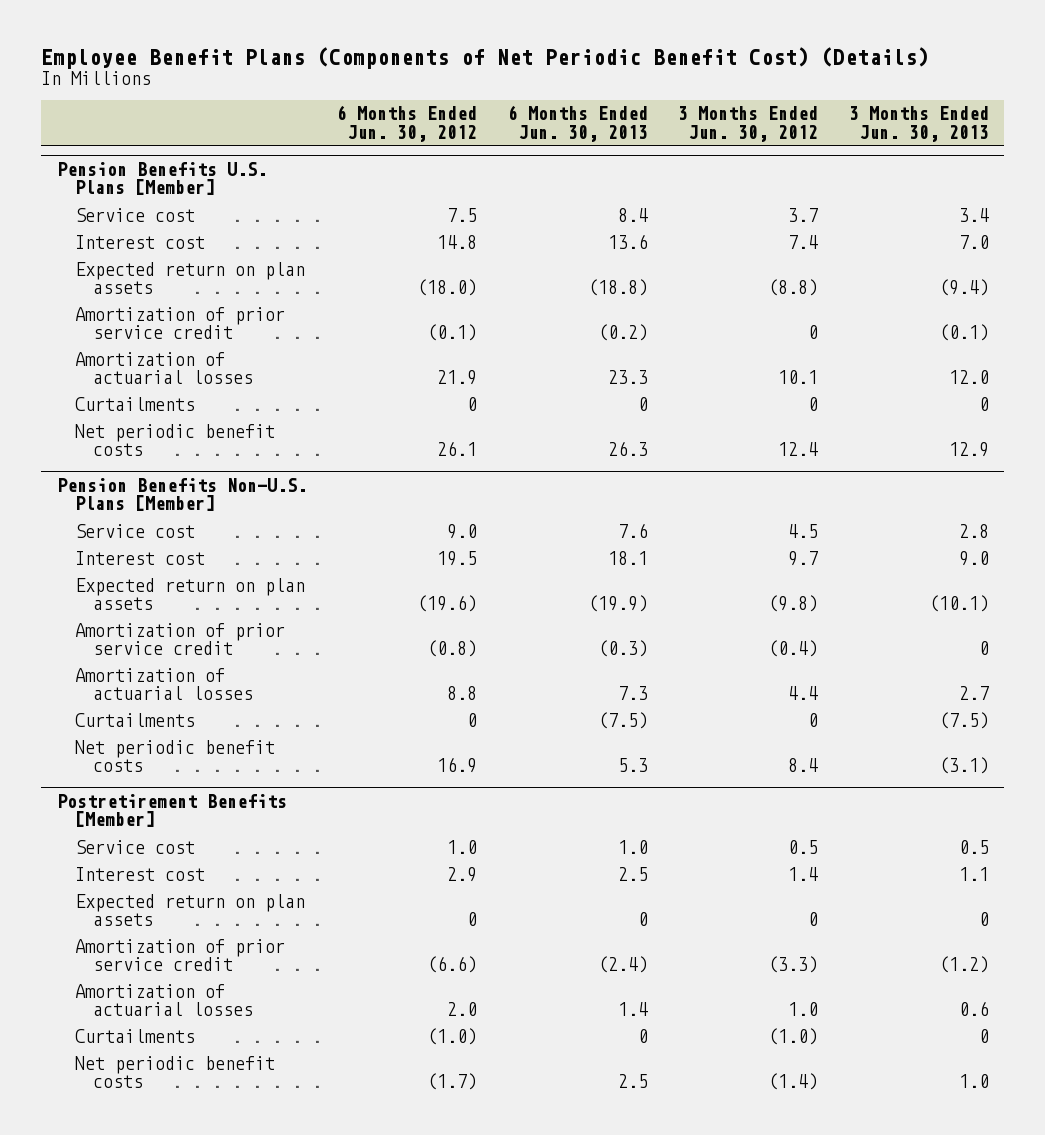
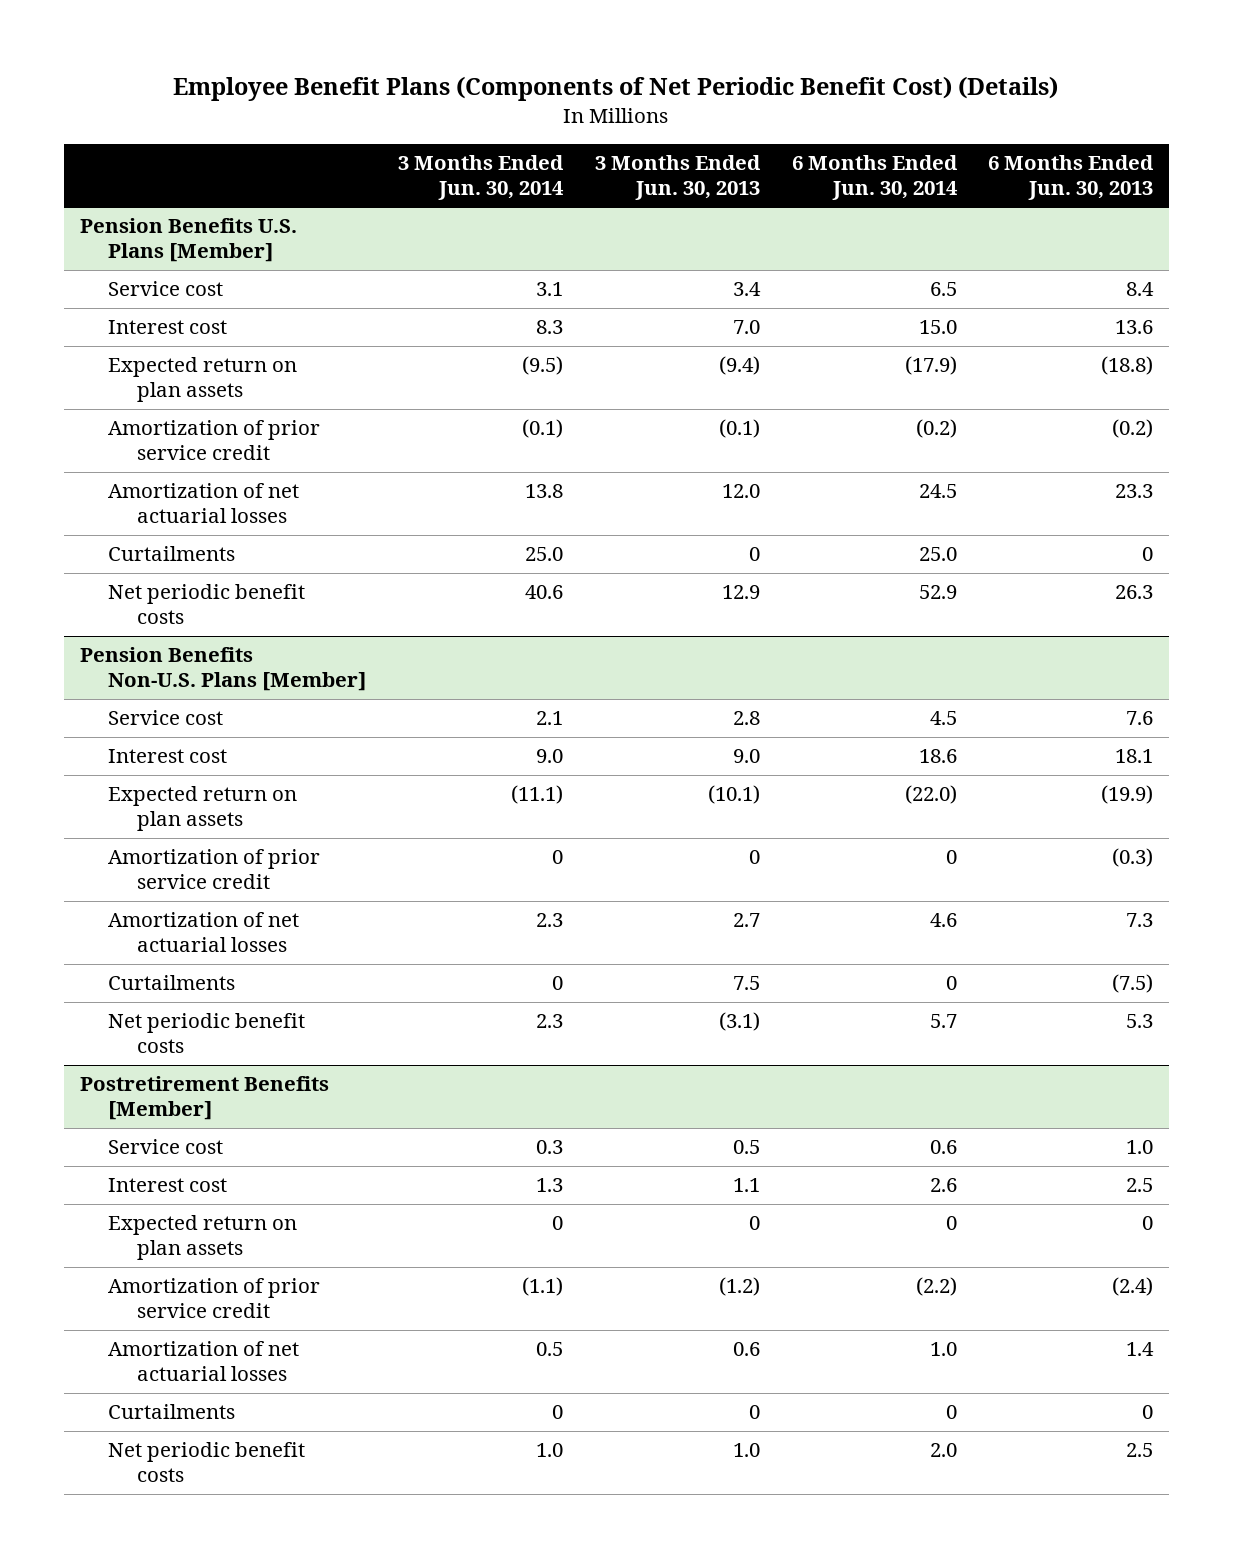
- | 6 Months Ended Jun. 30, 2012 | 6 Months Ended Jun. 30, 2013 | 3 Months Ended Jun. 30, 2012 | 3 Months Ended Jun. 30, 2013
+ | 3 Months Ended Jun. 30, 2014 | 3 Months Ended Jun. 30, 2013 | 6 Months Ended Jun. 30, 2014 | 6 Months Ended Jun. 30, 2013
@ Pension Benefits U.S. Plans [Member]
- Amortization of actuarial losses | 21.9 | 23.3 | 10.1 | 12.0
+ Amortization of net actuarial losses | 13.8 | 12.0 | 24.5 | 23.3
@ Pension Benefits Non-U.S. Plans [Member]
- Amortization of actuarial losses | 8.8 | 7.3 | 4.4 | 2.7
- Curtailments | 0 | (7.5) | 0 | (7.5)
+ Amortization of net actuarial losses | 2.3 | 2.7 | 4.6 | 7.3
+ Curtailments | 0 | 7.5 | 0 | (7.5)
@ Postretirement Benefits [Member]
- Amortization of actuarial losses | 2.0 | 1.4 | 1.0 | 0.6
+ Amortization of net actuarial losses | 0.5 | 0.6 | 1.0 | 1.4

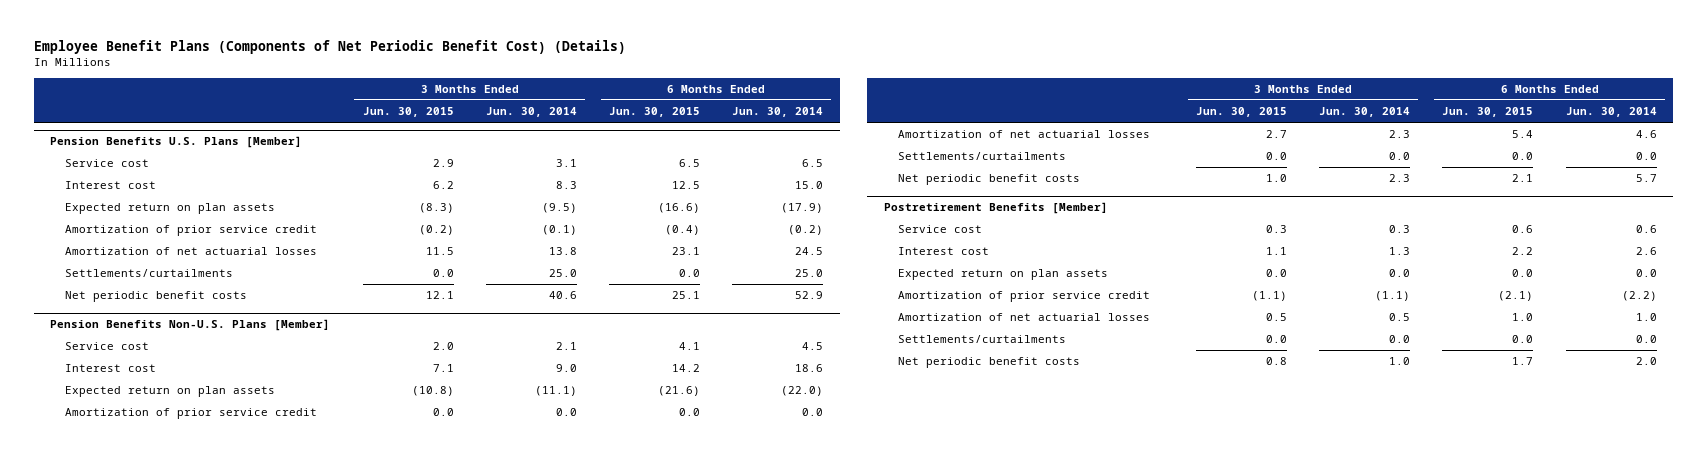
- | 3 Months Ended Jun. 30, 2014 | 3 Months Ended Jun. 30, 2013 | 6 Months Ended Jun. 30, 2014 | 6 Months Ended Jun. 30, 2013
+ | 3 Months Ended Jun. 30, 2015 | 3 Months Ended Jun. 30, 2014 | 6 Months Ended Jun. 30, 2015 | 6 Months Ended Jun. 30, 2014
@ Pension Benefits U.S. Plans [Member]
- Curtailments | 25.0 | 0 | 25.0 | 0
+ Settlements/curtailments | 0.0 | 25.0 | 0.0 | 25.0
@ Pension Benefits Non-U.S. Plans [Member]
- Amortization of prior service credit | 0 | 0 | 0 | (0.3)
+ Amortization of prior service credit | 0.0 | 0.0 | 0.0 | 0.0
- Curtailments | 0 | 7.5 | 0 | (7.5)
+ Settlements/curtailments | 0.0 | 0.0 | 0.0 | 0.0
@ Postretirement Benefits [Member]
- Expected return on plan assets | 0 | 0 | 0 | 0
+ Expected return on plan assets | 0.0 | 0.0 | 0.0 | 0.0
- Curtailments | 0 | 0 | 0 | 0
+ Settlements/curtailments | 0.0 | 0.0 | 0.0 | 0.0

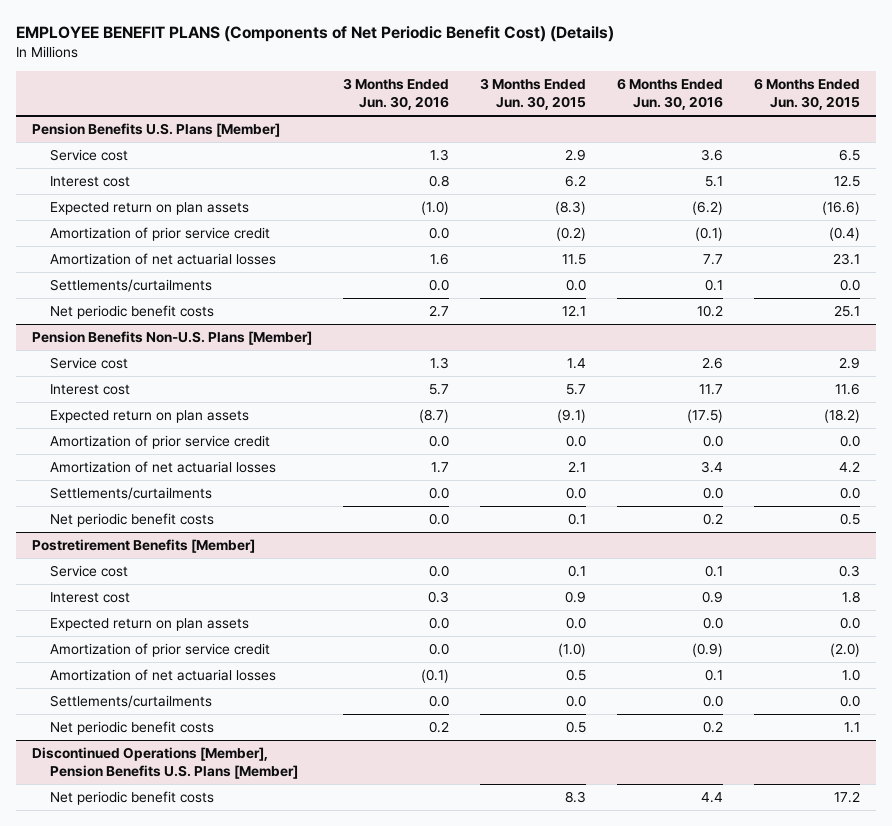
- Employee Benefit Plans (Components of Net Periodic Benefit Cost) (Details)
+ EMPLOYEE BENEFIT PLANS (Components of Net Periodic Benefit Cost) (Details)
- | 3 Months Ended Jun. 30, 2015 | 3 Months Ended Jun. 30, 2014 | 6 Months Ended Jun. 30, 2015 | 6 Months Ended Jun. 30, 2014
+ | 3 Months Ended Jun. 30, 2016 | 3 Months Ended Jun. 30, 2015 | 6 Months Ended Jun. 30, 2016 | 6 Months Ended Jun. 30, 2015
@ Pension Benefits Non-U.S. Plans [Member]
- Service cost | 2.0 | 2.1 | 4.1 | 4.5
- Interest cost | 7.1 | 9.0 | 14.2 | 18.6
- Expected return on plan assets | (10.8) | (11.1) | (21.6) | (22.0)
+ Service cost | 1.3 | 1.4 | 2.6 | 2.9
+ Interest cost | 5.7 | 5.7 | 11.7 | 11.6
+ Expected return on plan assets | (8.7) | (9.1) | (17.5) | (18.2)
- Amortization of net actuarial losses | 2.7 | 2.3 | 5.4 | 4.6
+ Amortization of net actuarial losses | 1.7 | 2.1 | 3.4 | 4.2
- Net periodic benefit costs | 1.0 | 2.3 | 2.1 | 5.7
+ Net periodic benefit costs | 0.0 | 0.1 | 0.2 | 0.5
@ Postretirement Benefits [Member]
- Service cost | 0.3 | 0.3 | 0.6 | 0.6
- Interest cost | 1.1 | 1.3 | 2.2 | 2.6
+ Service cost | 0.0 | 0.1 | 0.1 | 0.3
+ Interest cost | 0.3 | 0.9 | 0.9 | 1.8
- Amortization of prior service credit | (1.1) | (1.1) | (2.1) | (2.2)
+ Amortization of prior service credit | 0.0 | (1.0) | (0.9) | (2.0)
- Net periodic benefit costs | 0.8 | 1.0 | 1.7 | 2.0
+ Net periodic benefit costs | 0.2 | 0.5 | 0.2 | 1.1
+ Discontinued Operations [Member], Pension Benefits U.S. Plans [Member]
+ Net periodic benefit costs | | 8.3 | 4.4 | 17.2

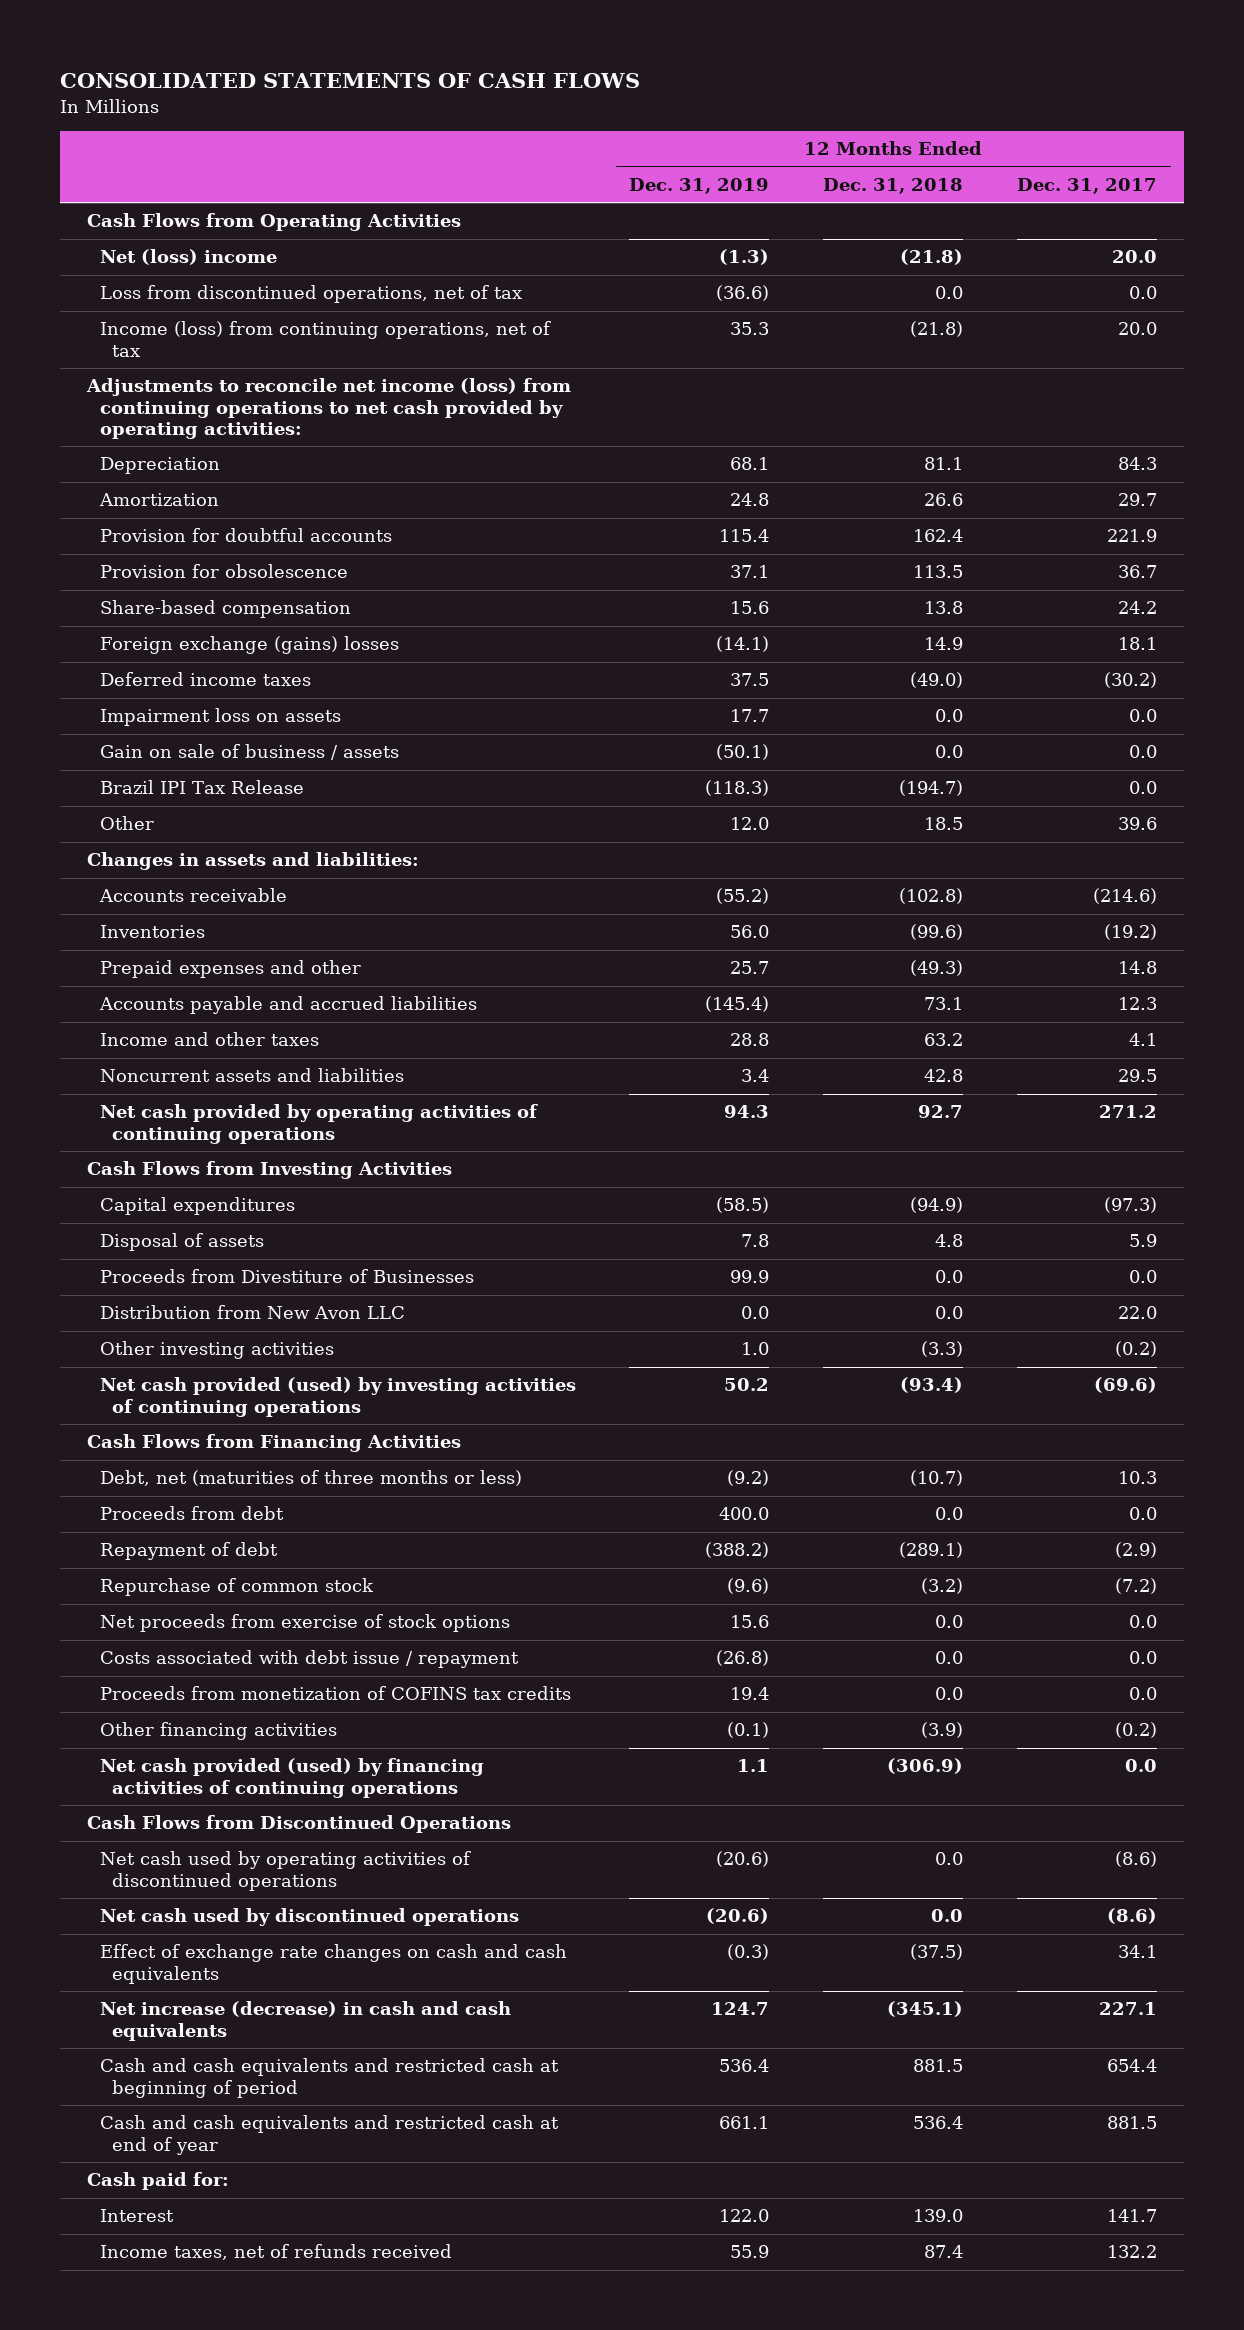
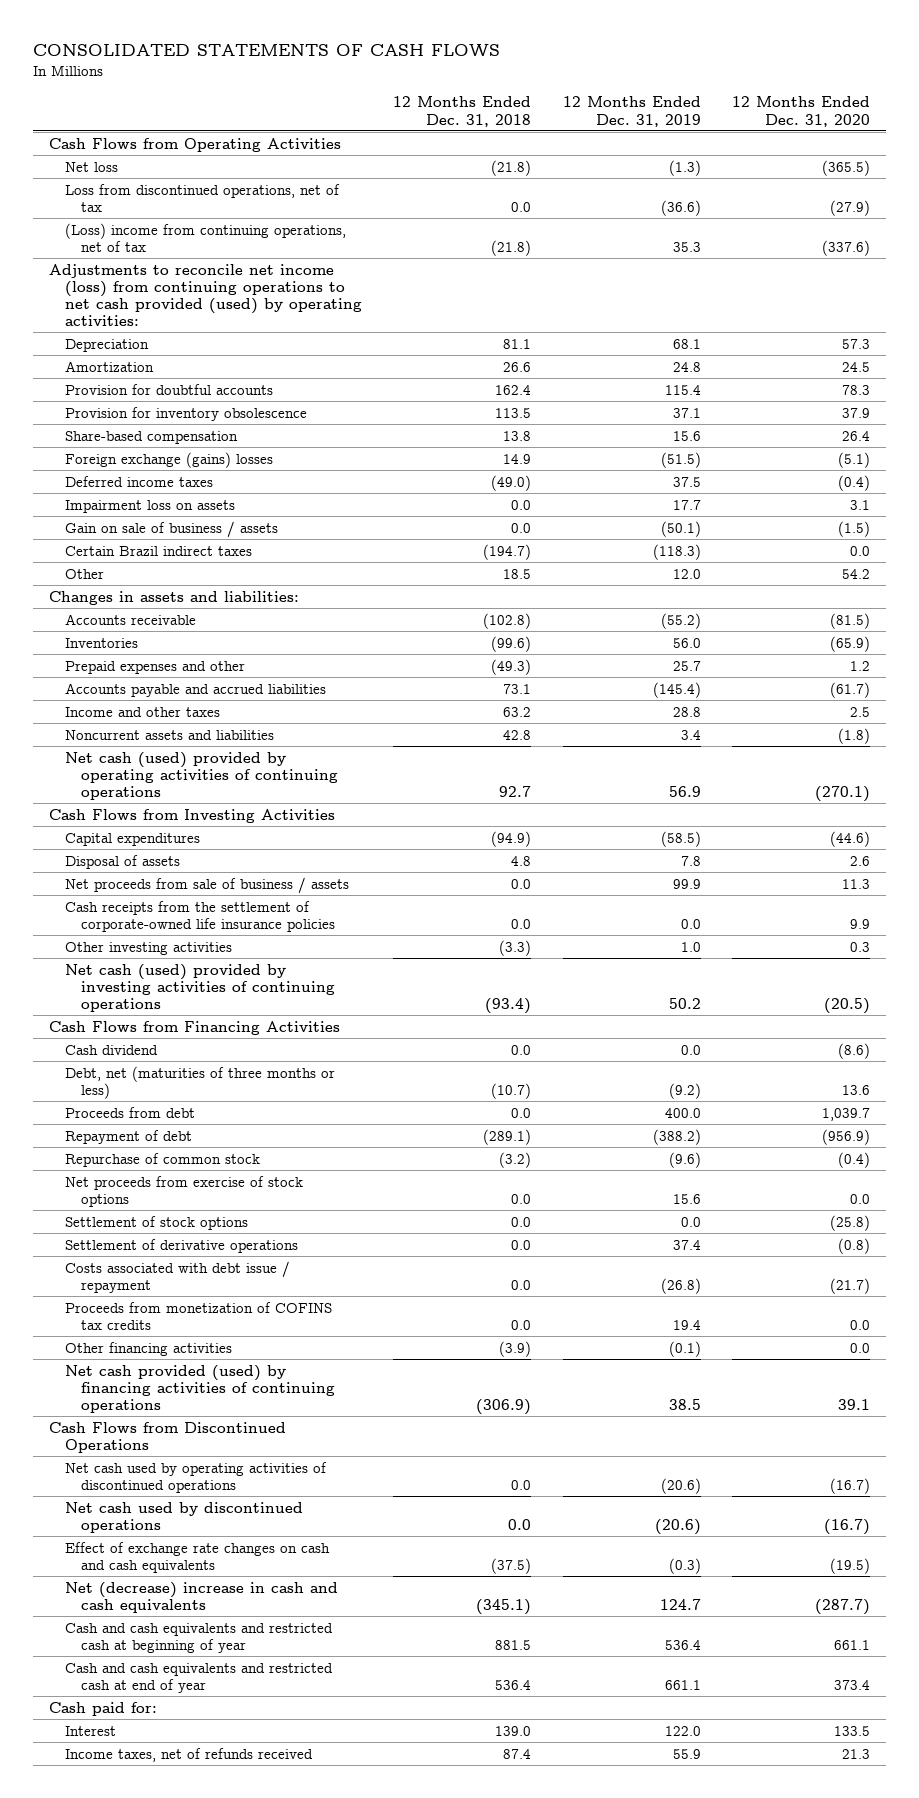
- | 12 Months Ended Dec. 31, 2019 | 12 Months Ended Dec. 31, 2018 | 12 Months Ended Dec. 31, 2017
+ | 12 Months Ended Dec. 31, 2018 | 12 Months Ended Dec. 31, 2019 | 12 Months Ended Dec. 31, 2020
- Net (loss) income | (1.3) | (21.8) | 20.0
+ Net loss | (21.8) | (1.3) | (365.5)
- Income (loss) from continuing operations, net of tax | 35.3 | (21.8) | 20.0
- Adjustments to reconcile net income (loss) from continuing operations to net cash provided by operating activities:
+ (Loss) income from continuing operations, net of tax | (21.8) | 35.3 | (337.6)
+ Adjustments to reconcile net income (loss) from continuing operations to net cash provided (used) by operating activities:
- Provision for obsolescence | 37.1 | 113.5 | 36.7
+ Provision for inventory obsolescence | 113.5 | 37.1 | 37.9
- Foreign exchange (gains) losses | (14.1) | 14.9 | 18.1
+ Foreign exchange (gains) losses | 14.9 | (51.5) | (5.1)
- Brazil IPI Tax Release | (118.3) | (194.7) | 0.0
+ Certain Brazil indirect taxes | (194.7) | (118.3) | 0.0
- Net cash provided by operating activities of continuing operations | 94.3 | 92.7 | 271.2
+ Net cash (used) provided by operating activities of continuing operations | 92.7 | 56.9 | (270.1)
- Proceeds from Divestiture of Businesses | 99.9 | 0.0 | 0.0
- Distribution from New Avon LLC | 0.0 | 0.0 | 22.0
+ Net proceeds from sale of business / assets | 0.0 | 99.9 | 11.3
+ Cash receipts from the settlement of corporate-owned life insurance policies | 0.0 | 0.0 | 9.9
- Net cash provided (used) by investing activities of continuing operations | 50.2 | (93.4) | (69.6)
+ Net cash (used) provided by investing activities of continuing operations | (93.4) | 50.2 | (20.5)
+ Cash dividend | 0.0 | 0.0 | (8.6)
+ Settlement of stock options | 0.0 | 0.0 | (25.8)
+ Settlement of derivative operations | 0.0 | 37.4 | (0.8)
- Net cash provided (used) by financing activities of continuing operations | 1.1 | (306.9) | 0.0
+ Net cash provided (used) by financing activities of continuing operations | (306.9) | 38.5 | 39.1
- Net increase (decrease) in cash and cash equivalents | 124.7 | (345.1) | 227.1
- Cash and cash equivalents and restricted cash at beginning of period | 536.4 | 881.5 | 654.4
+ Net (decrease) increase in cash and cash equivalents | (345.1) | 124.7 | (287.7)
+ Cash and cash equivalents and restricted cash at beginning of year | 881.5 | 536.4 | 661.1

